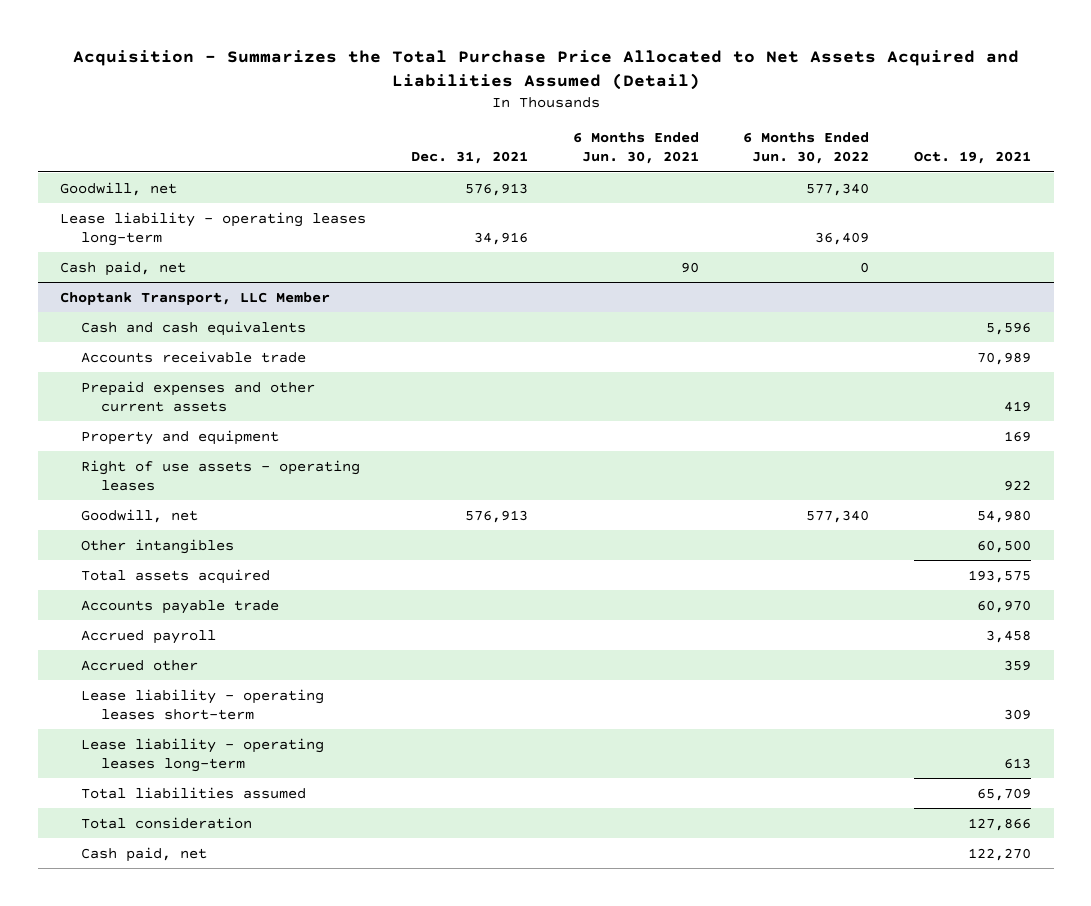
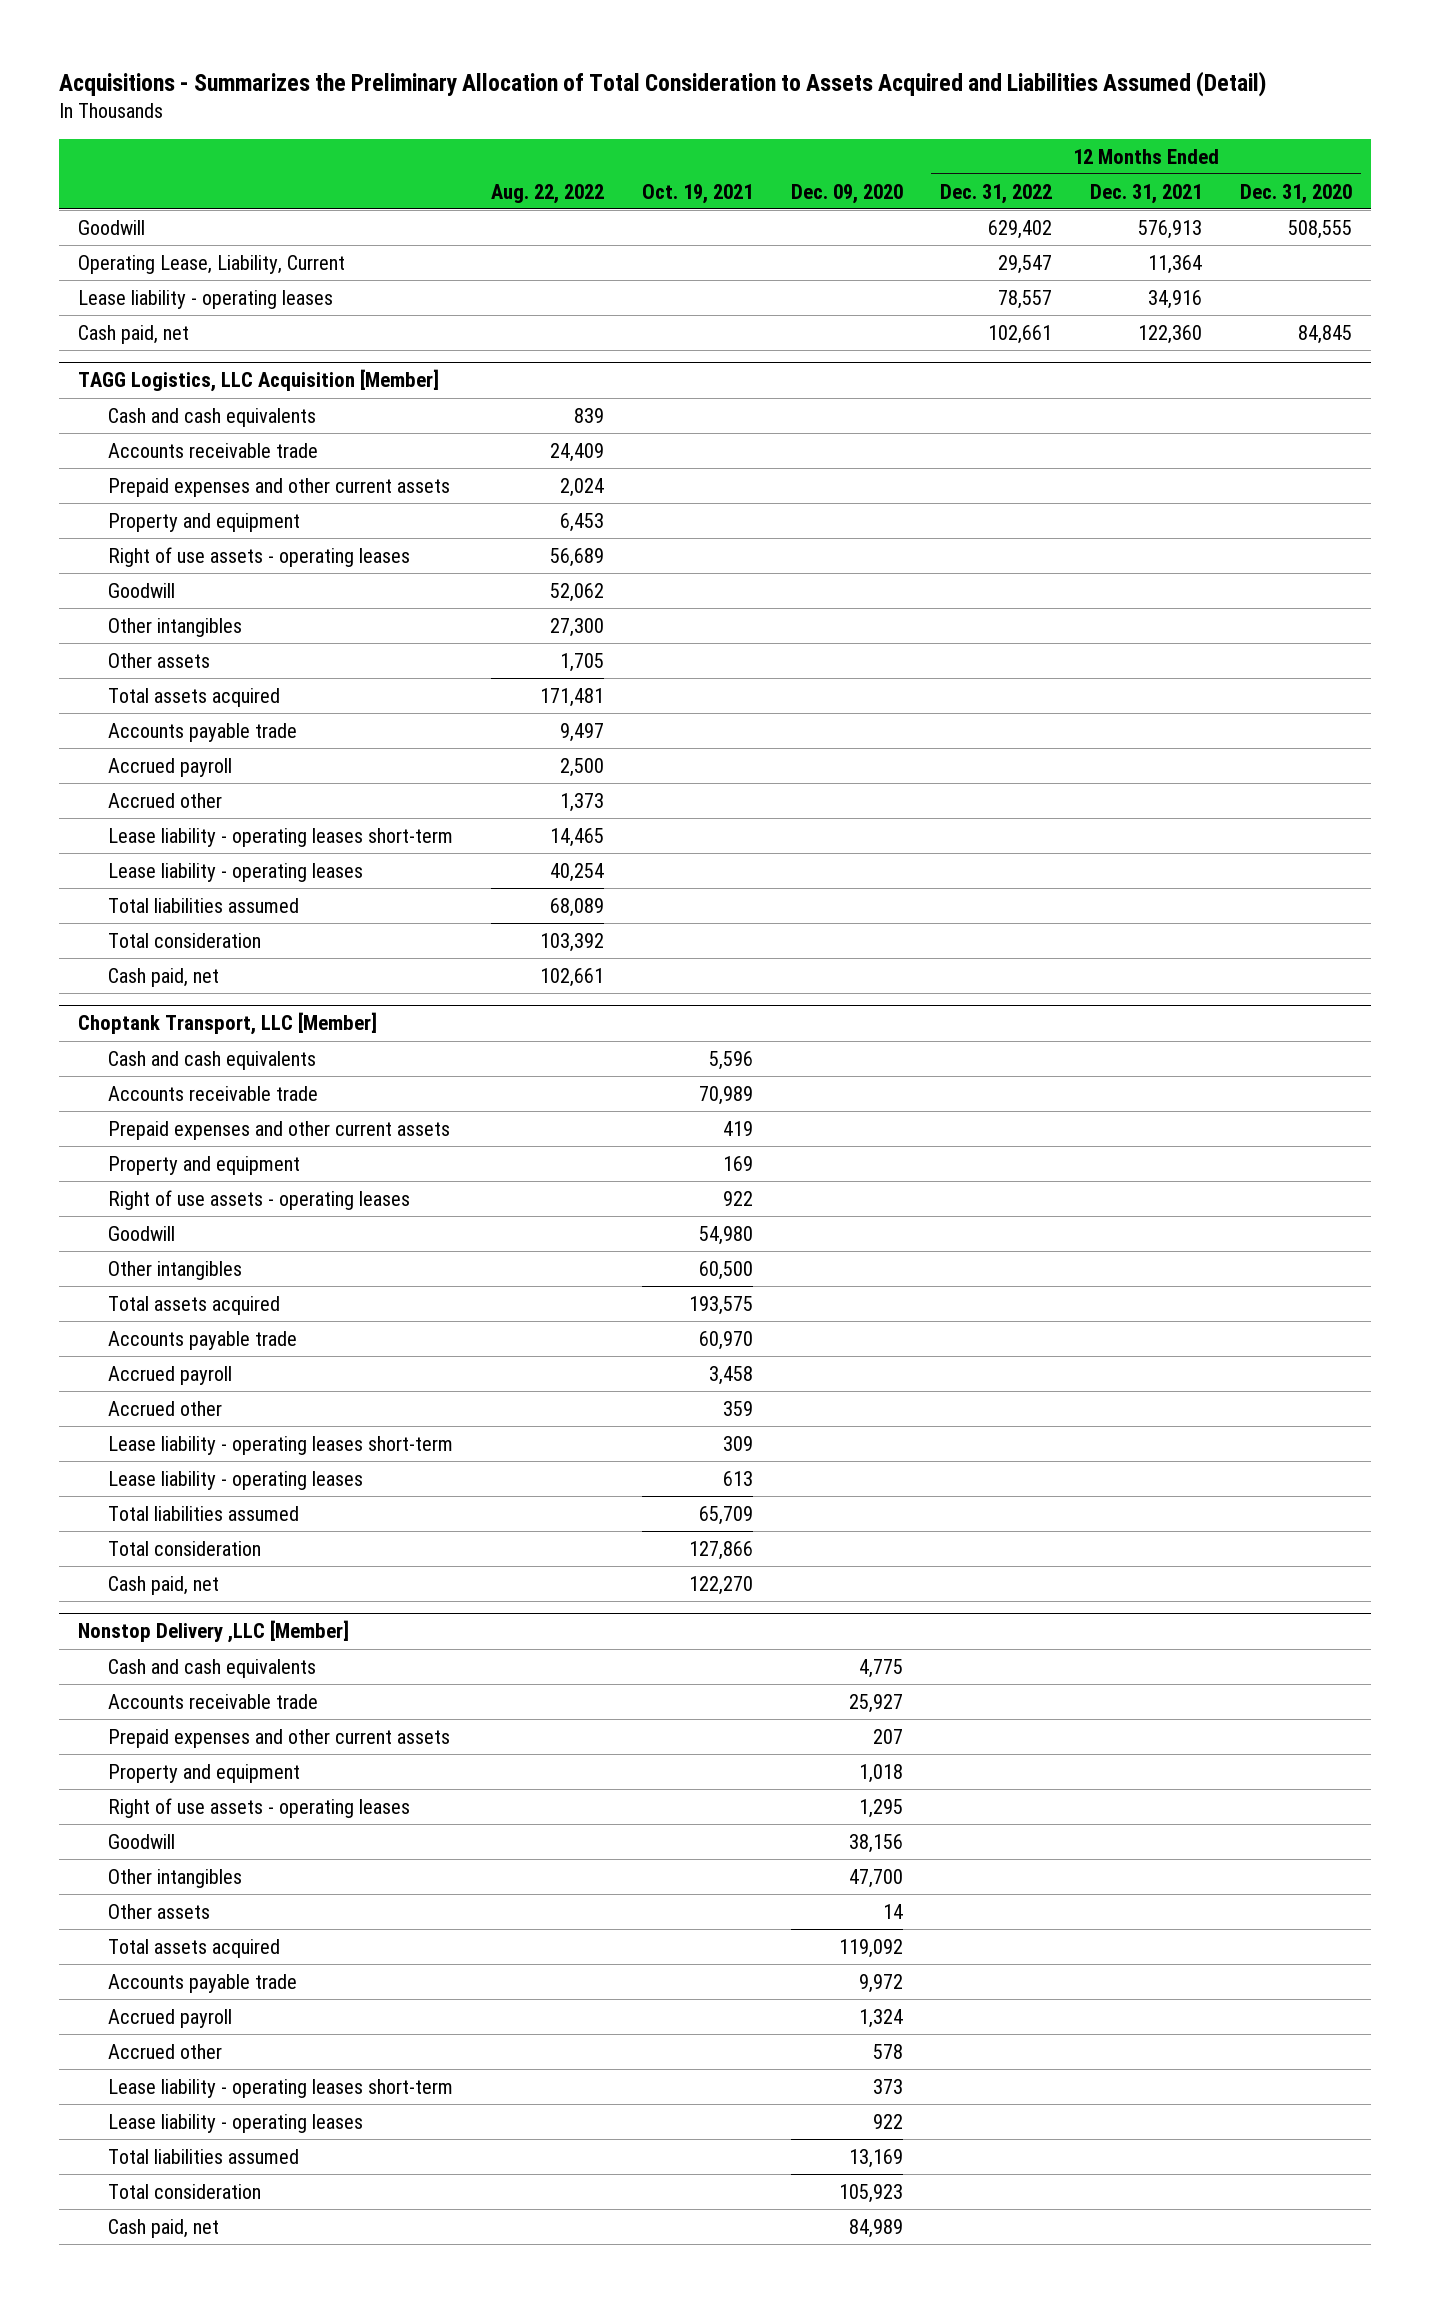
- Acquisition - Summarizes the Total Purchase Price Allocated to Net Assets Acquired and Liabilities Assumed (Detail)
+ Acquisitions - Summarizes the Preliminary Allocation of Total Consideration to Assets Acquired and Liabilities Assumed (Detail)
- | Dec. 31, 2021 | 6 Months Ended Jun. 30, 2021 | 6 Months Ended Jun. 30, 2022 | Oct. 19, 2021
+ | Aug. 22, 2022 | Oct. 19, 2021 | Dec. 09, 2020 | 12 Months Ended Dec. 31, 2022 | 12 Months Ended Dec. 31, 2021 | 12 Months Ended Dec. 31, 2020
- Goodwill, net | 576,913 | | 577,340 |
- Lease liability - operating leases long-term | 34,916 | | 36,409 |
+ Goodwill | | | | 629,402 | 576,913 | 508,555
+ Operating Lease, Liability, Current | | | | 29,547 | 11,364 |
+ Lease liability - operating leases | | | | 78,557 | 34,916 |
- Choptank Transport, LLC Member
+ TAGG Logistics, LLC Acquisition [Member]
+ Cash and cash equivalents | 839 | | | | |
+ Accounts receivable trade | 24,409 | | | | |
+ Prepaid expenses and other current assets | 2,024 | | | | |
+ Property and equipment | 6,453 | | | | |
+ Right of use assets - operating leases | 56,689 | | | | |
+ Goodwill | 52,062 | | | | |
+ Other intangibles | 27,300 | | | | |
+ Other assets | 1,705 | | | | |
+ Total assets acquired | 171,481 | | | | |
+ Accounts payable trade | 9,497 | | | | |
+ Accrued payroll | 2,500 | | | | |
+ Accrued other | 1,373 | | | | |
+ Lease liability - operating leases short-term | 14,465 | | | | |
+ Lease liability - operating leases | 40,254 | | | | |
+ Total liabilities assumed | 68,089 | | | | |
+ Total consideration | 103,392 | | | | |
+ Cash paid, net | 102,661 | | | | |
+ Choptank Transport, LLC [Member]
- Goodwill, net | 576,913 | | 577,340 | 54,980
+ Goodwill | | 54,980 | | | |
- Lease liability - operating leases long-term | | | | 613
+ Lease liability - operating leases | | 613 | | | |
+ Nonstop Delivery ,LLC [Member]
+ Cash and cash equivalents | | | 4,775 | | |
+ Accounts receivable trade | | | 25,927 | | |
+ Prepaid expenses and other current assets | | | 207 | | |
+ Property and equipment | | | 1,018 | | |
+ Right of use assets - operating leases | | | 1,295 | | |
+ Goodwill | | | 38,156 | | |
+ Other intangibles | | | 47,700 | | |
+ Other assets | | | 14 | | |
+ Total assets acquired | | | 119,092 | | |
+ Accounts payable trade | | | 9,972 | | |
+ Accrued payroll | | | 1,324 | | |
+ Accrued other | | | 578 | | |
+ Lease liability - operating leases short-term | | | 373 | | |
+ Lease liability - operating leases | | | 922 | | |
+ Total liabilities assumed | | | 13,169 | | |
+ Total consideration | | | 105,923 | | |
+ Cash paid, net | | | 84,989 | | |

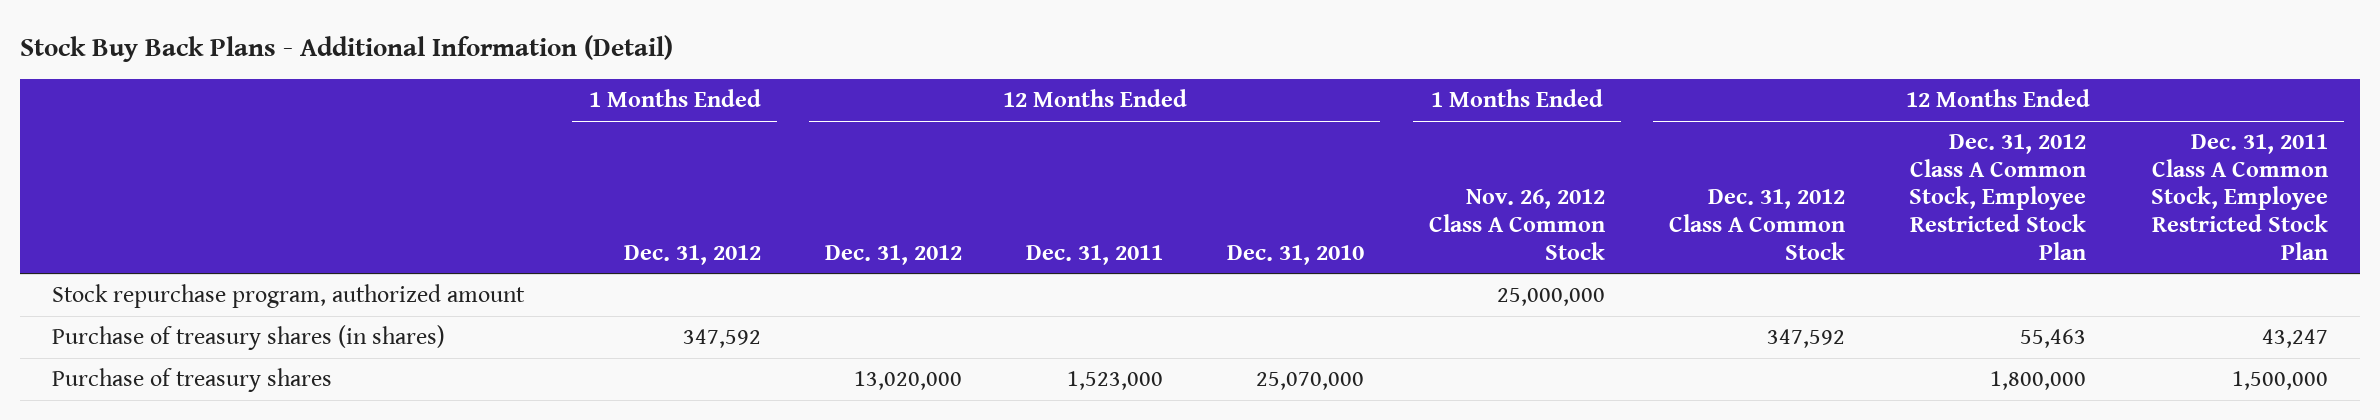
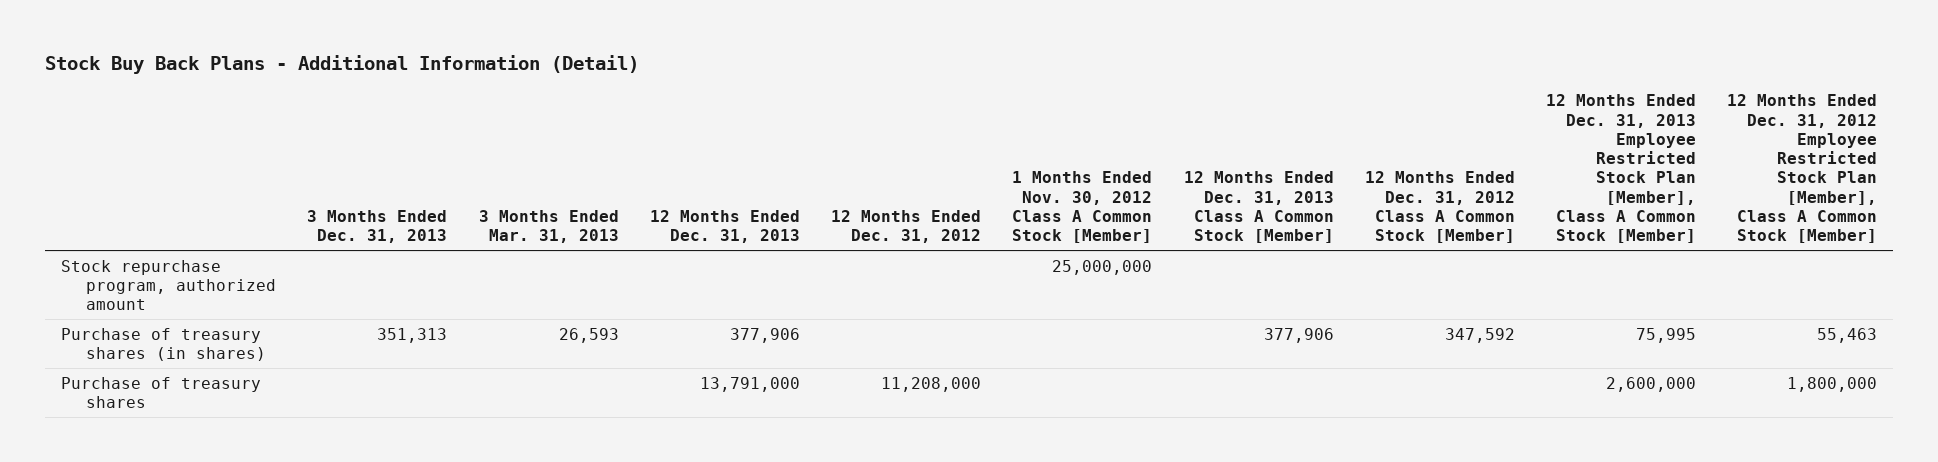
- | 1 Months Ended Dec. 31, 2012 | 12 Months Ended Dec. 31, 2012 | 12 Months Ended Dec. 31, 2011 | 12 Months Ended Dec. 31, 2010 | 1 Months Ended Nov. 26, 2012 Class A Common Stock | 12 Months Ended Dec. 31, 2012 Class A Common Stock | 12 Months Ended Dec. 31, 2012 Class A Common Stock, Employee Restricted Stock Plan | 12 Months Ended Dec. 31, 2011 Class A Common Stock, Employee Restricted Stock Plan
+ | 3 Months Ended Dec. 31, 2013 | 3 Months Ended Mar. 31, 2013 | 12 Months Ended Dec. 31, 2013 | 12 Months Ended Dec. 31, 2012 | 1 Months Ended Nov. 30, 2012 Class A Common Stock [Member] | 12 Months Ended Dec. 31, 2013 Class A Common Stock [Member] | 12 Months Ended Dec. 31, 2012 Class A Common Stock [Member] | 12 Months Ended Dec. 31, 2013 Employee Restricted Stock Plan [Member], Class A Common Stock [Member] | 12 Months Ended Dec. 31, 2012 Employee Restricted Stock Plan [Member], Class A Common Stock [Member]
- Purchase of treasury shares | | 13,020,000 | 1,523,000 | 25,070,000 | | | 1,800,000 | 1,500,000
+ Purchase of treasury shares | | | 13,791,000 | 11,208,000 | | | | 2,600,000 | 1,800,000

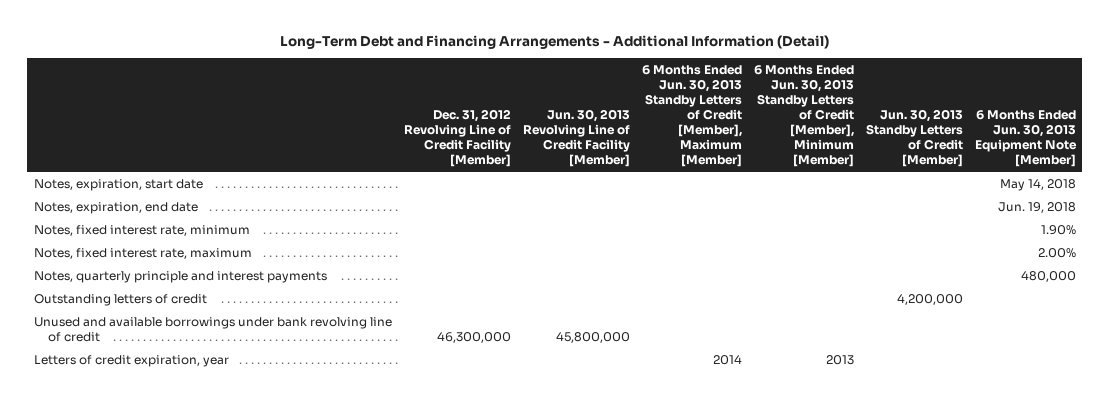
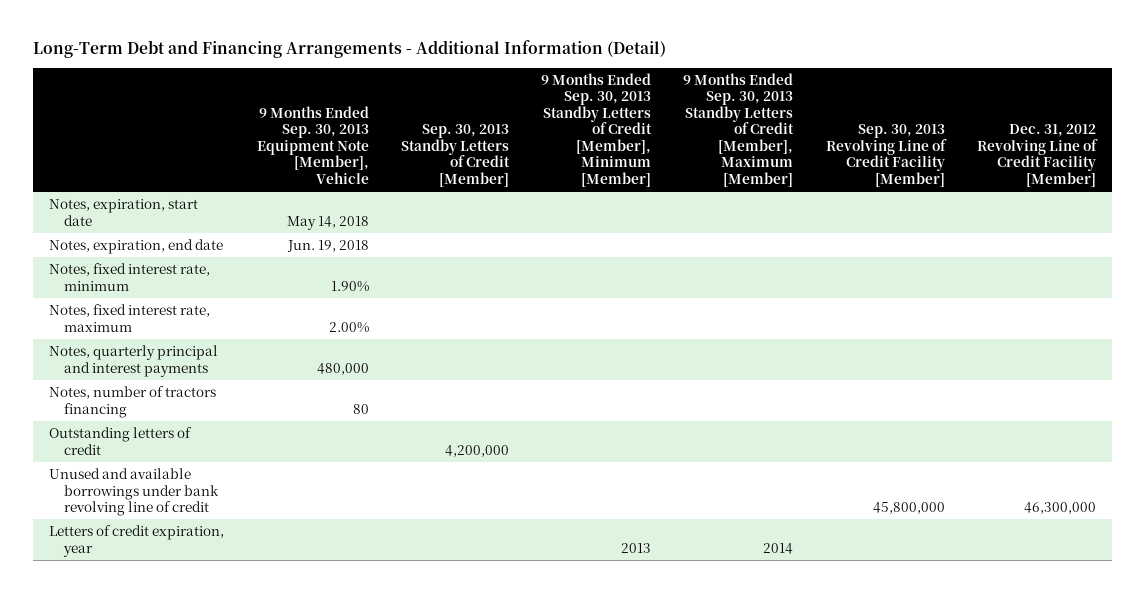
- | Dec. 31, 2012 Revolving Line of Credit Facility [Member] | Jun. 30, 2013 Revolving Line of Credit Facility [Member] | 6 Months Ended Jun. 30, 2013 Standby Letters of Credit [Member], Maximum [Member] | 6 Months Ended Jun. 30, 2013 Standby Letters of Credit [Member], Minimum [Member] | Jun. 30, 2013 Standby Letters of Credit [Member] | 6 Months Ended Jun. 30, 2013 Equipment Note [Member]
+ | 9 Months Ended Sep. 30, 2013 Equipment Note [Member], Vehicle | Sep. 30, 2013 Standby Letters of Credit [Member] | 9 Months Ended Sep. 30, 2013 Standby Letters of Credit [Member], Minimum [Member] | 9 Months Ended Sep. 30, 2013 Standby Letters of Credit [Member], Maximum [Member] | Sep. 30, 2013 Revolving Line of Credit Facility [Member] | Dec. 31, 2012 Revolving Line of Credit Facility [Member]
- Notes, quarterly principle and interest payments | | | | | | 480,000
+ Notes, quarterly principal and interest payments | 480,000 | | | | |
+ Notes, number of tractors financing | 80 | | | | |

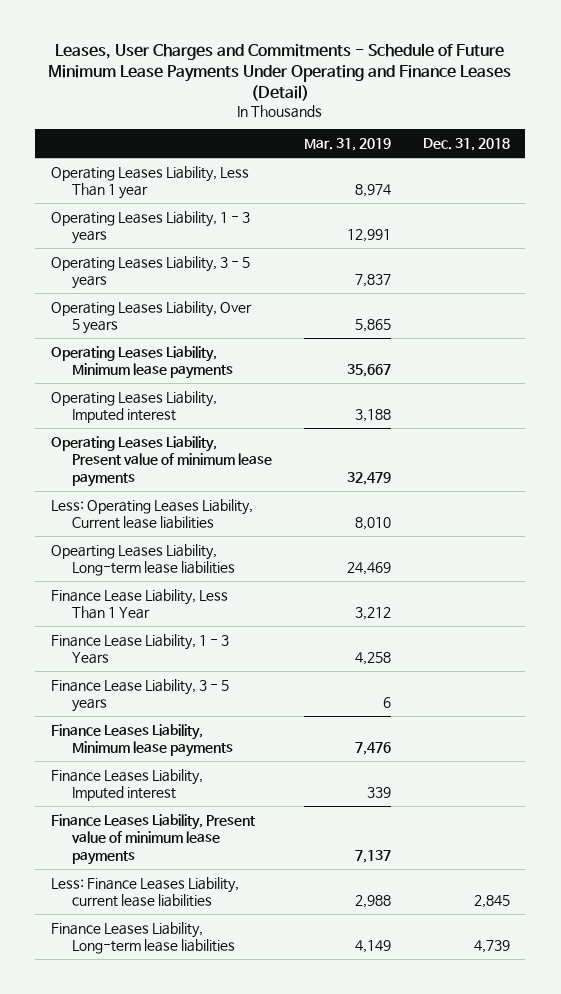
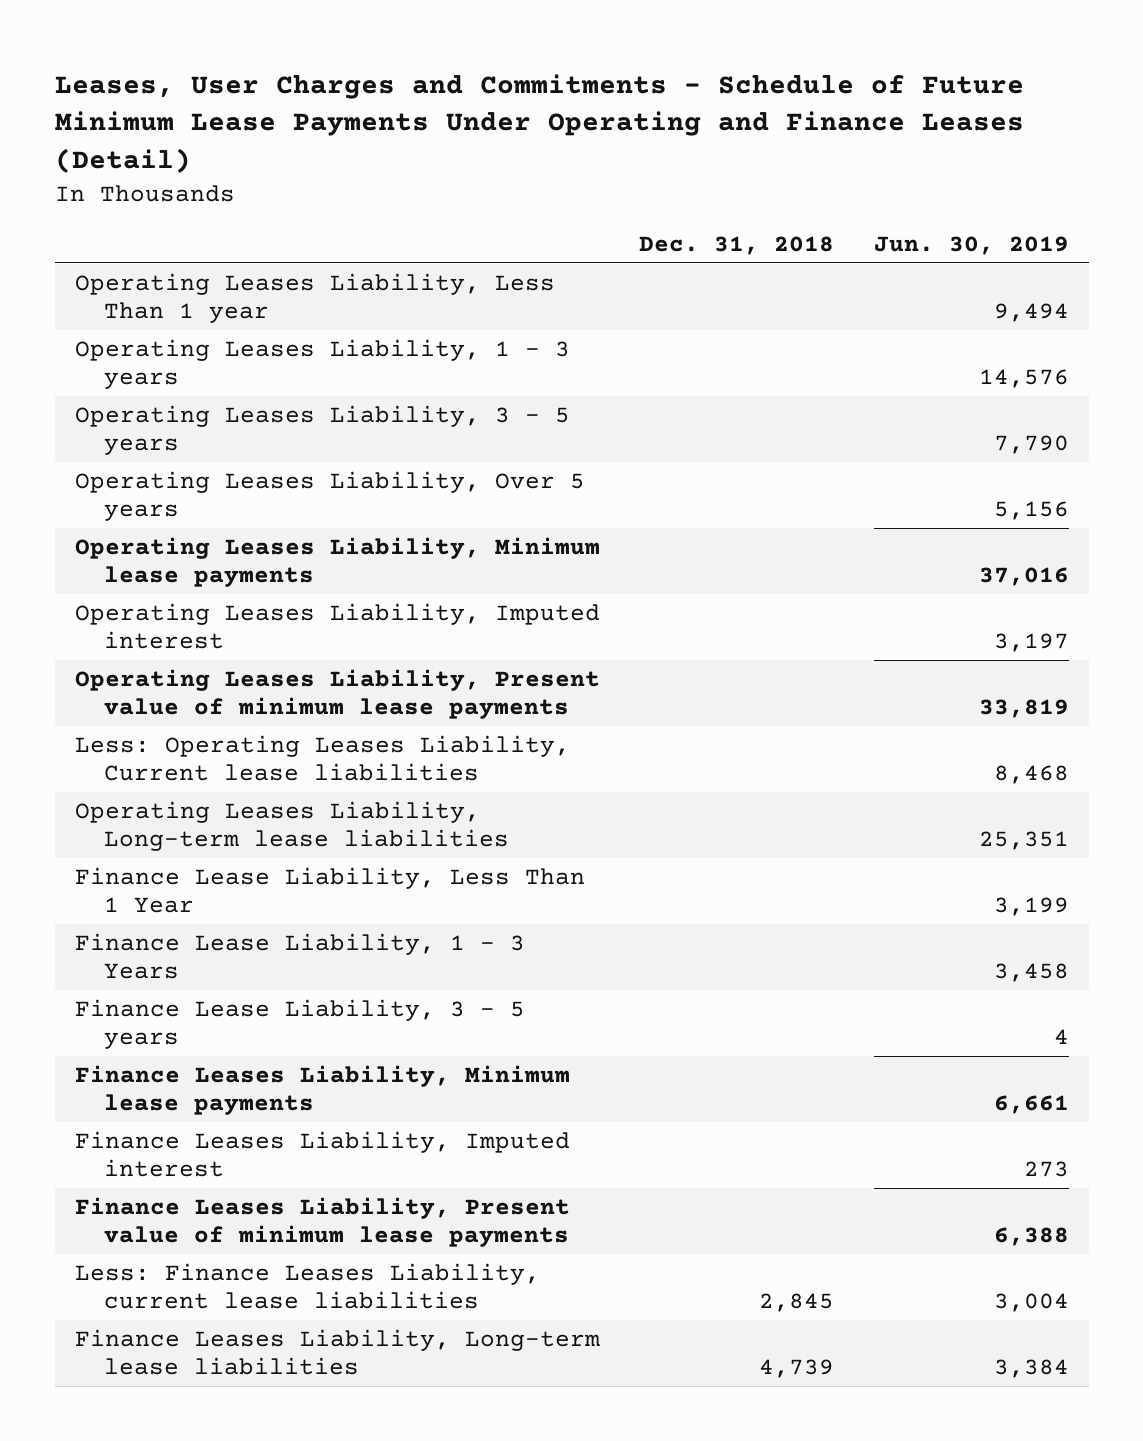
- | Mar. 31, 2019 | Dec. 31, 2018
+ | Dec. 31, 2018 | Jun. 30, 2019
- Opearting Leases Liability, Long-term lease liabilities | 24,469 |
+ Operating Leases Liability, Long-term lease liabilities | | 25,351

